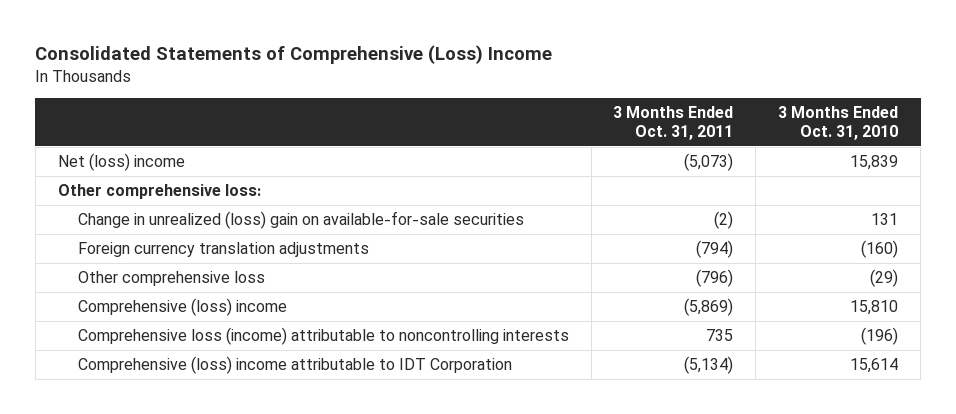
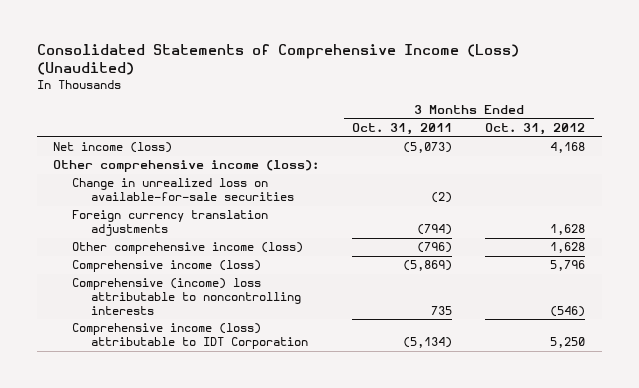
- Consolidated Statements of Comprehensive (Loss) Income
+ Consolidated Statements of Comprehensive Income (Loss) (Unaudited)
- | 3 Months Ended Oct. 31, 2011 | 3 Months Ended Oct. 31, 2010
+ | 3 Months Ended Oct. 31, 2011 | 3 Months Ended Oct. 31, 2012
- Net (loss) income | (5,073) | 15,839
- Other comprehensive loss:
- Change in unrealized (loss) gain on available-for-sale securities | (2) | 131
+ Net income (loss) | (5,073) | 4,168
+ Other comprehensive income (loss):
+ Change in unrealized loss on available-for-sale securities | (2) |
- Other comprehensive loss | (796) | (29)
- Comprehensive (loss) income | (5,869) | 15,810
- Comprehensive loss (income) attributable to noncontrolling interests | 735 | (196)
- Comprehensive (loss) income attributable to IDT Corporation | (5,134) | 15,614
+ Other comprehensive income (loss) | (796) | 1,628
+ Comprehensive income (loss) | (5,869) | 5,796
+ Comprehensive (income) loss attributable to noncontrolling interests | 735 | (546)
+ Comprehensive income (loss) attributable to IDT Corporation | (5,134) | 5,250

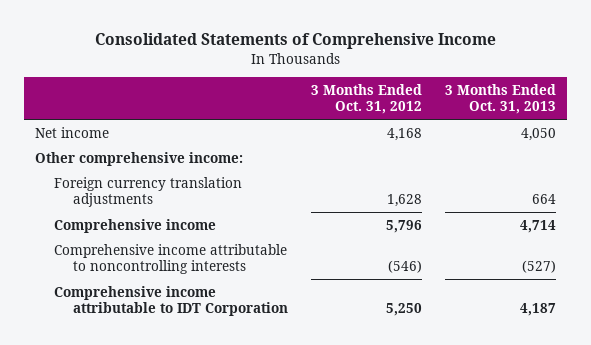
- Consolidated Statements of Comprehensive Income (Loss) (Unaudited)
+ Consolidated Statements of Comprehensive Income
- | 3 Months Ended Oct. 31, 2011 | 3 Months Ended Oct. 31, 2012
+ | 3 Months Ended Oct. 31, 2012 | 3 Months Ended Oct. 31, 2013
- Net income (loss) | (5,073) | 4,168
- Other comprehensive income (loss):
- Change in unrealized loss on available-for-sale securities | (2) |
+ Net income | 4,168 | 4,050
+ Other comprehensive income:
- Other comprehensive income (loss) | (796) | 1,628
- Comprehensive income (loss) | (5,869) | 5,796
- Comprehensive (income) loss attributable to noncontrolling interests | 735 | (546)
- Comprehensive income (loss) attributable to IDT Corporation | (5,134) | 5,250
+ Comprehensive income | 5,796 | 4,714
+ Comprehensive income attributable to noncontrolling interests | (546) | (527)
+ Comprehensive income attributable to IDT Corporation | 5,250 | 4,187

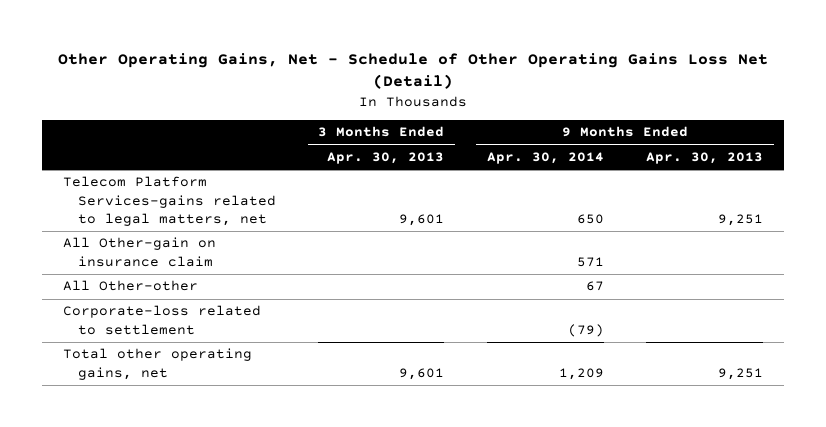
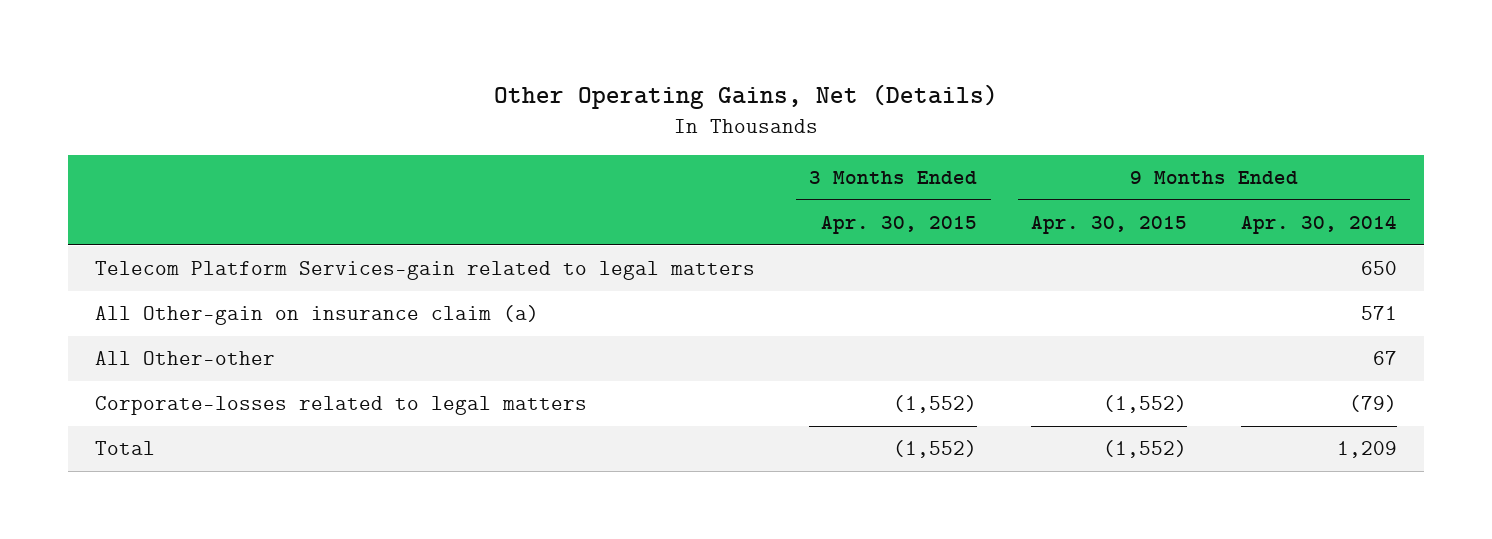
- Other Operating Gains, Net - Schedule of Other Operating Gains Loss Net (Detail)
+ Other Operating Gains, Net (Details)
- | 3 Months Ended Apr. 30, 2013 | 9 Months Ended Apr. 30, 2014 | 9 Months Ended Apr. 30, 2013
+ | 3 Months Ended Apr. 30, 2015 | 9 Months Ended Apr. 30, 2015 | 9 Months Ended Apr. 30, 2014
- Telecom Platform Services-gains related to legal matters, net | 9,601 | 650 | 9,251
- All Other-gain on insurance claim | | 571 |
+ Telecom Platform Services-gain related to legal matters | | | 650
+ All Other-gain on insurance claim (a) | | | 571
- Corporate-loss related to settlement | | (79) |
- Total other operating gains, net | 9,601 | 1,209 | 9,251
+ Corporate-losses related to legal matters | (1,552) | (1,552) | (79)
+ Total | (1,552) | (1,552) | 1,209

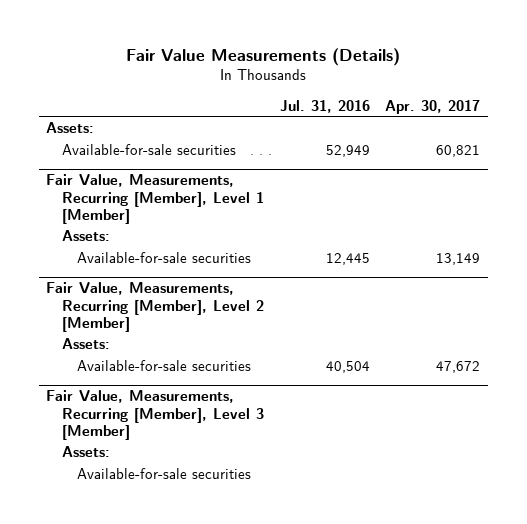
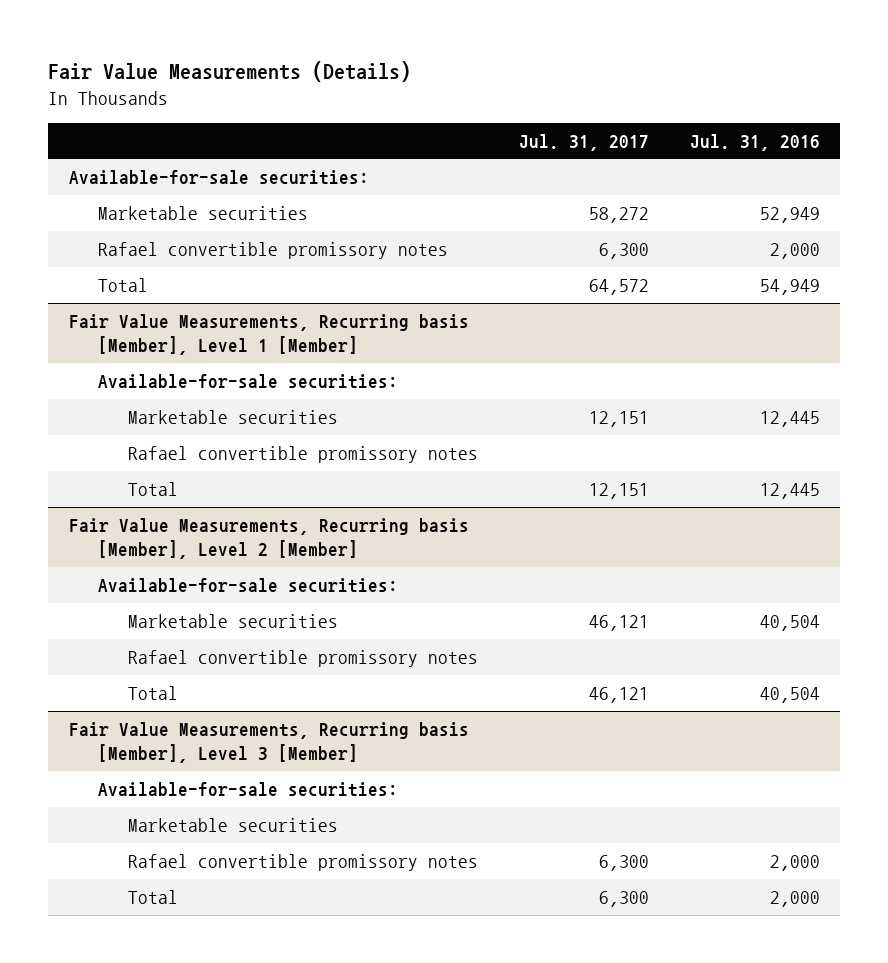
- | Jul. 31, 2016 | Apr. 30, 2017
+ | Jul. 31, 2017 | Jul. 31, 2016
- Assets:
- Available-for-sale securities | 52,949 | 60,821
- Fair Value, Measurements, Recurring [Member], Level 1 [Member]
- Assets:
- Available-for-sale securities | 12,445 | 13,149
- Fair Value, Measurements, Recurring [Member], Level 2 [Member]
- Assets:
- Available-for-sale securities | 40,504 | 47,672
- Fair Value, Measurements, Recurring [Member], Level 3 [Member]
- Assets:
- Available-for-sale securities
+ Available-for-sale securities:
+ Marketable securities | 58,272 | 52,949
+ Rafael convertible promissory notes | 6,300 | 2,000
+ Total | 64,572 | 54,949
+ Fair Value Measurements, Recurring basis [Member], Level 1 [Member]
+ Available-for-sale securities:
+ Marketable securities | 12,151 | 12,445
+ Rafael convertible promissory notes
+ Total | 12,151 | 12,445
+ Fair Value Measurements, Recurring basis [Member], Level 2 [Member]
+ Available-for-sale securities:
+ Marketable securities | 46,121 | 40,504
+ Rafael convertible promissory notes
+ Total | 46,121 | 40,504
+ Fair Value Measurements, Recurring basis [Member], Level 3 [Member]
+ Available-for-sale securities:
+ Marketable securities
+ Rafael convertible promissory notes | 6,300 | 2,000
+ Total | 6,300 | 2,000

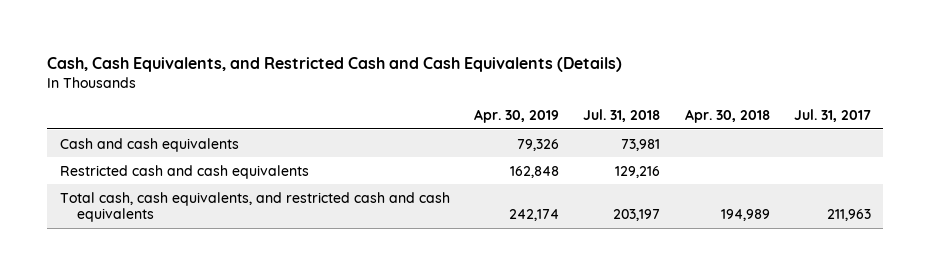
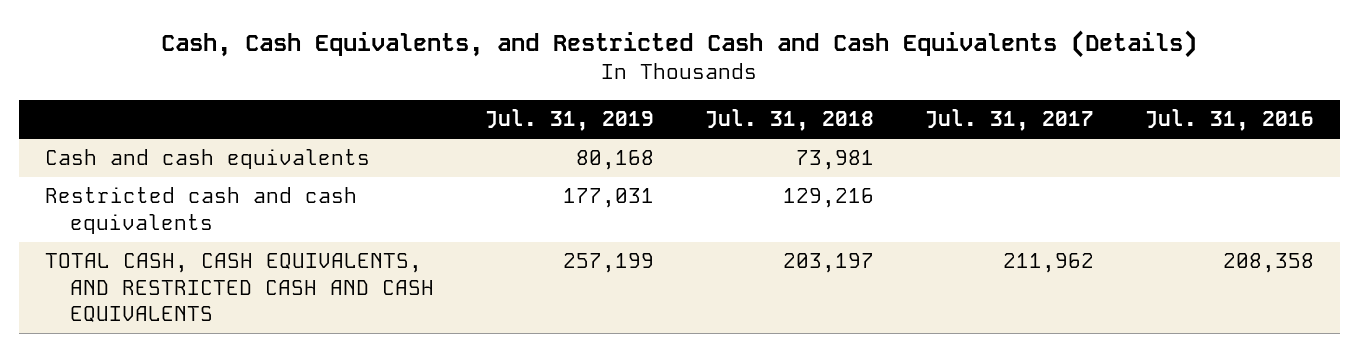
- | Apr. 30, 2019 | Jul. 31, 2018 | Apr. 30, 2018 | Jul. 31, 2017
+ | Jul. 31, 2019 | Jul. 31, 2018 | Jul. 31, 2017 | Jul. 31, 2016
- Total cash, cash equivalents, and restricted cash and cash equivalents | 242,174 | 203,197 | 194,989 | 211,963
+ TOTAL CASH, CASH EQUIVALENTS, AND RESTRICTED CASH AND CASH EQUIVALENTS | 257,199 | 203,197 | 211,962 | 208,358

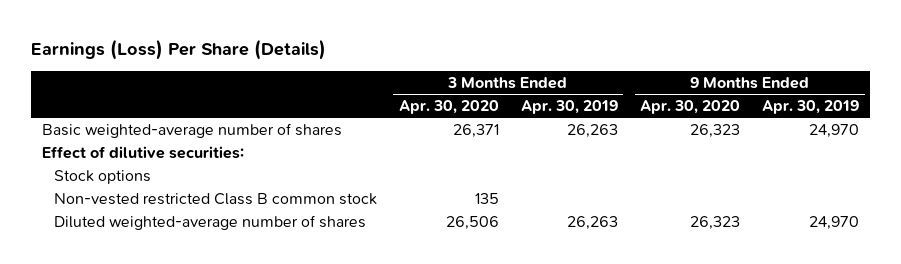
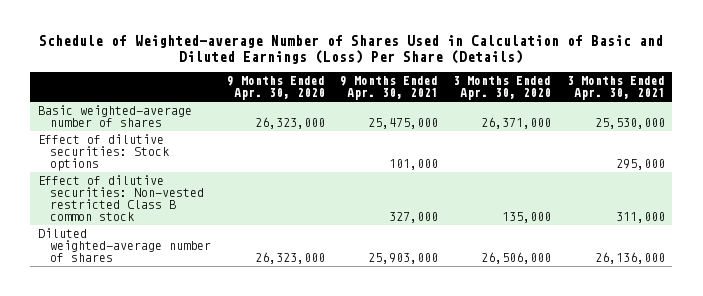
- Earnings (Loss) Per Share (Details)
+ Schedule of Weighted-average Number of Shares Used in Calculation of Basic and Diluted Earnings (Loss) Per Share (Details)
- | 3 Months Ended Apr. 30, 2020 | 3 Months Ended Apr. 30, 2019 | 9 Months Ended Apr. 30, 2020 | 9 Months Ended Apr. 30, 2019
+ | 9 Months Ended Apr. 30, 2020 | 9 Months Ended Apr. 30, 2021 | 3 Months Ended Apr. 30, 2020 | 3 Months Ended Apr. 30, 2021
- Basic weighted-average number of shares | 26,371 | 26,263 | 26,323 | 24,970
- Effect of dilutive securities:
- Stock options
- Non-vested restricted Class B common stock | 135 | | |
- Diluted weighted-average number of shares | 26,506 | 26,263 | 26,323 | 24,970
+ Basic weighted-average number of shares | 26,323,000 | 25,475,000 | 26,371,000 | 25,530,000
+ Effect of dilutive securities: Stock options | | 101,000 | | 295,000
+ Effect of dilutive securities: Non-vested restricted Class B common stock | | 327,000 | 135,000 | 311,000
+ Diluted weighted-average number of shares | 26,323,000 | 25,903,000 | 26,506,000 | 26,136,000

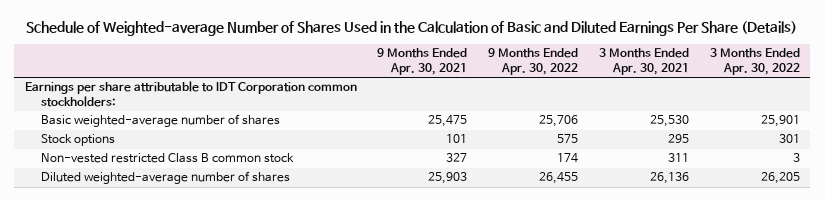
- Schedule of Weighted-average Number of Shares Used in Calculation of Basic and Diluted Earnings (Loss) Per Share (Details)
+ Schedule of Weighted-average Number of Shares Used in the Calculation of Basic and Diluted Earnings Per Share (Details)
- | 9 Months Ended Apr. 30, 2020 | 9 Months Ended Apr. 30, 2021 | 3 Months Ended Apr. 30, 2020 | 3 Months Ended Apr. 30, 2021
+ | 9 Months Ended Apr. 30, 2021 | 9 Months Ended Apr. 30, 2022 | 3 Months Ended Apr. 30, 2021 | 3 Months Ended Apr. 30, 2022
- Basic weighted-average number of shares | 26,323,000 | 25,475,000 | 26,371,000 | 25,530,000
- Effect of dilutive securities: Stock options | | 101,000 | | 295,000
- Effect of dilutive securities: Non-vested restricted Class B common stock | | 327,000 | 135,000 | 311,000
- Diluted weighted-average number of shares | 26,323,000 | 25,903,000 | 26,506,000 | 26,136,000
+ Earnings per share attributable to IDT Corporation common stockholders:
+ Basic weighted-average number of shares | 25,475 | 25,706 | 25,530 | 25,901
+ Stock options | 101 | 575 | 295 | 301
+ Non-vested restricted Class B common stock | 327 | 174 | 311 | 3
+ Diluted weighted-average number of shares | 25,903 | 26,455 | 26,136 | 26,205

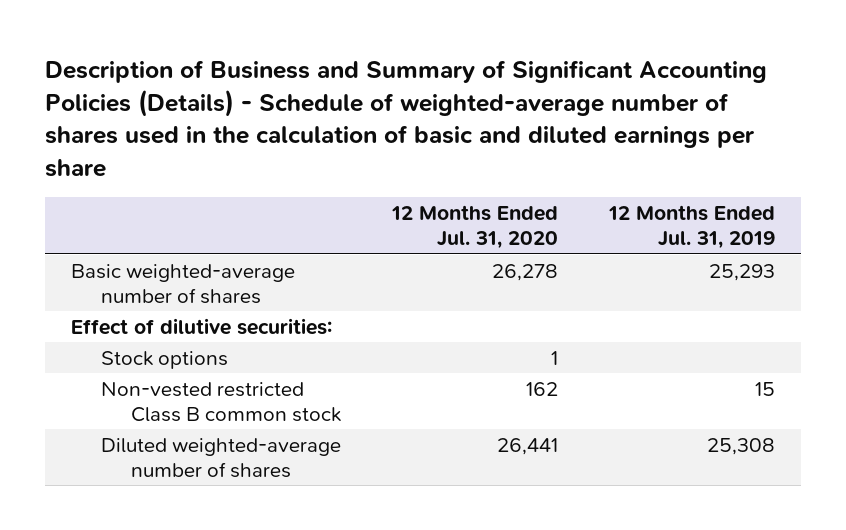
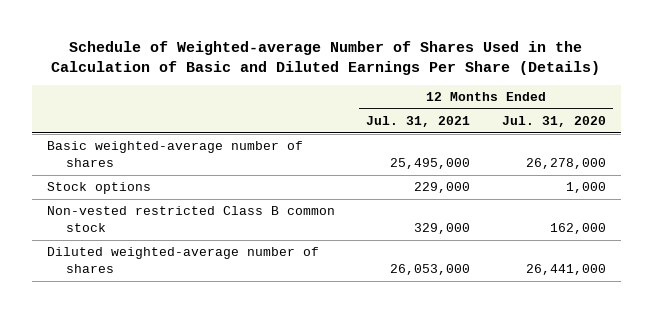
- Description of Business and Summary of Significant Accounting Policies (Details) - Schedule of weighted-average number of shares used in the calculation of basic and diluted earnings per share
+ Schedule of Weighted-average Number of Shares Used in the Calculation of Basic and Diluted Earnings Per Share (Details)
- | 12 Months Ended Jul. 31, 2020 | 12 Months Ended Jul. 31, 2019
+ | 12 Months Ended Jul. 31, 2021 | 12 Months Ended Jul. 31, 2020
- Basic weighted-average number of shares | 26,278 | 25,293
- Effect of dilutive securities:
- Stock options | 1 |
- Non-vested restricted Class B common stock | 162 | 15
- Diluted weighted-average number of shares | 26,441 | 25,308
+ Basic weighted-average number of shares | 25,495,000 | 26,278,000
+ Stock options | 229,000 | 1,000
+ Non-vested restricted Class B common stock | 329,000 | 162,000
+ Diluted weighted-average number of shares | 26,053,000 | 26,441,000

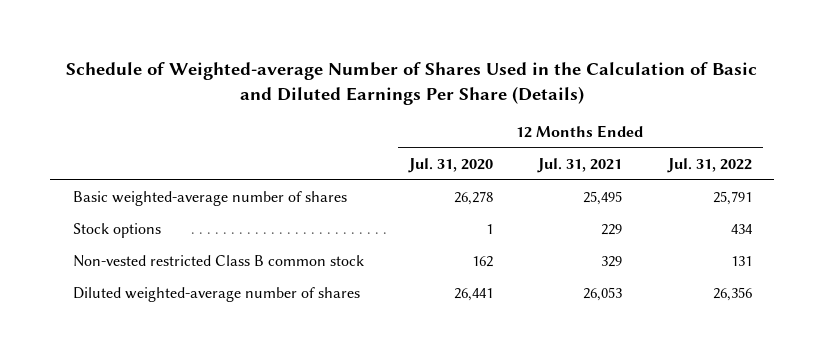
- | 12 Months Ended Jul. 31, 2021 | 12 Months Ended Jul. 31, 2020
+ | 12 Months Ended Jul. 31, 2020 | 12 Months Ended Jul. 31, 2021 | 12 Months Ended Jul. 31, 2022
- Basic weighted-average number of shares | 25,495,000 | 26,278,000
- Stock options | 229,000 | 1,000
- Non-vested restricted Class B common stock | 329,000 | 162,000
- Diluted weighted-average number of shares | 26,053,000 | 26,441,000
+ Basic weighted-average number of shares | 26,278 | 25,495 | 25,791
+ Stock options | 1 | 229 | 434
+ Non-vested restricted Class B common stock | 162 | 329 | 131
+ Diluted weighted-average number of shares | 26,441 | 26,053 | 26,356

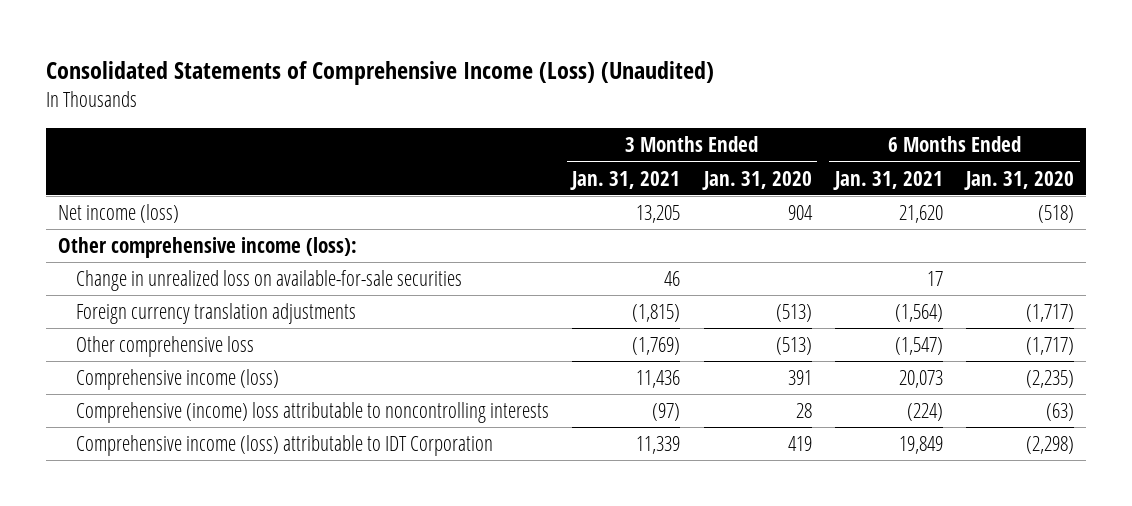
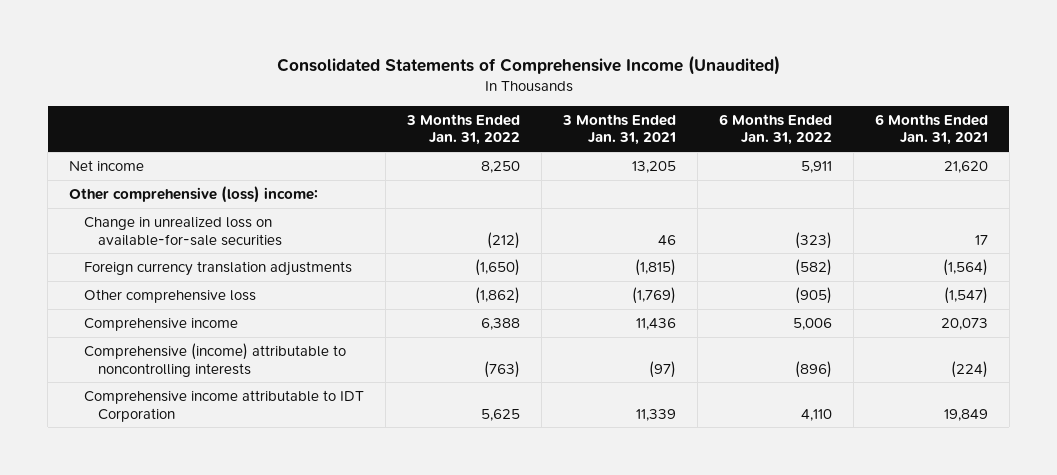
- Consolidated Statements of Comprehensive Income (Loss) (Unaudited)
+ Consolidated Statements of Comprehensive Income (Unaudited)
- | 3 Months Ended Jan. 31, 2021 | 3 Months Ended Jan. 31, 2020 | 6 Months Ended Jan. 31, 2021 | 6 Months Ended Jan. 31, 2020
+ | 3 Months Ended Jan. 31, 2022 | 3 Months Ended Jan. 31, 2021 | 6 Months Ended Jan. 31, 2022 | 6 Months Ended Jan. 31, 2021
- Net income (loss) | 13,205 | 904 | 21,620 | (518)
- Other comprehensive income (loss):
+ Net income | 8,250 | 13,205 | 5,911 | 21,620
+ Other comprehensive (loss) income:
- Comprehensive income (loss) | 11,436 | 391 | 20,073 | (2,235)
- Comprehensive (income) loss attributable to noncontrolling interests | (97) | 28 | (224) | (63)
- Comprehensive income (loss) attributable to IDT Corporation | 11,339 | 419 | 19,849 | (2,298)
+ Comprehensive income | 6,388 | 11,436 | 5,006 | 20,073
+ Comprehensive (income) attributable to noncontrolling interests | (763) | (97) | (896) | (224)
+ Comprehensive income attributable to IDT Corporation | 5,625 | 11,339 | 4,110 | 19,849

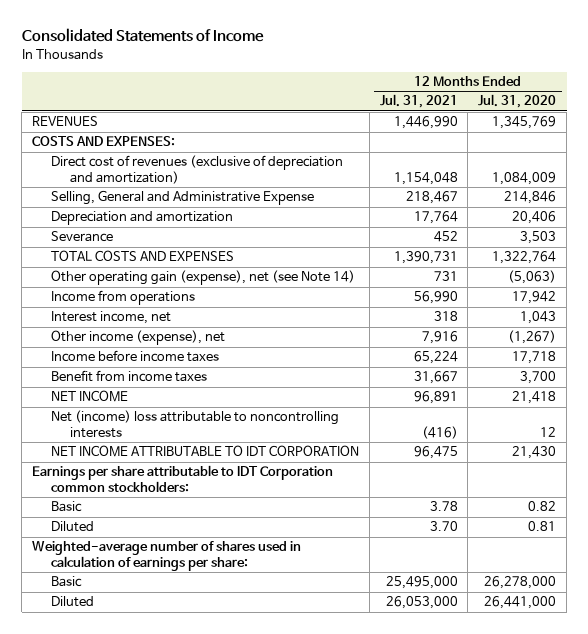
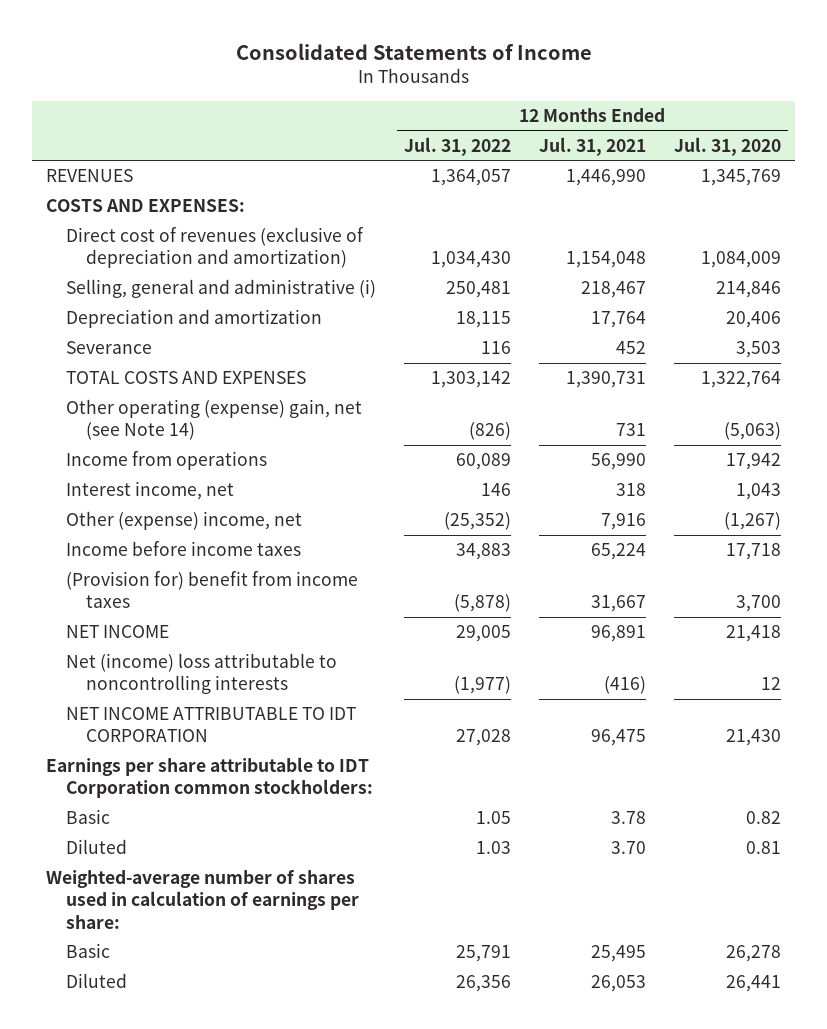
- | 12 Months Ended Jul. 31, 2021 | 12 Months Ended Jul. 31, 2020
+ | 12 Months Ended Jul. 31, 2022 | 12 Months Ended Jul. 31, 2021 | 12 Months Ended Jul. 31, 2020
- Selling, General and Administrative Expense | 218,467 | 214,846
+ Selling, general and administrative (i) | 250,481 | 218,467 | 214,846
- Other operating gain (expense), net (see Note 14) | 731 | (5,063)
+ Other operating (expense) gain, net (see Note 14) | (826) | 731 | (5,063)
- Other income (expense), net | 7,916 | (1,267)
+ Other (expense) income, net | (25,352) | 7,916 | (1,267)
- Benefit from income taxes | 31,667 | 3,700
+ (Provision for) benefit from income taxes | (5,878) | 31,667 | 3,700
- Basic | 25,495,000 | 26,278,000
- Diluted | 26,053,000 | 26,441,000
+ Basic | 25,791 | 25,495 | 26,278
+ Diluted | 26,356 | 26,053 | 26,441

